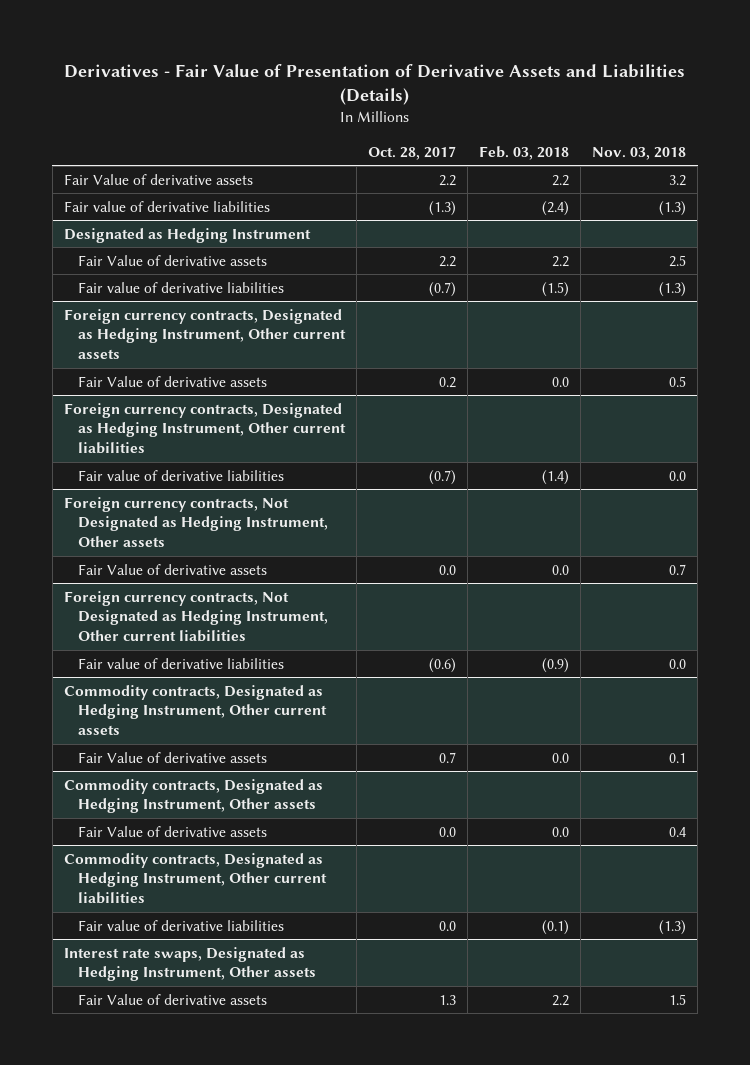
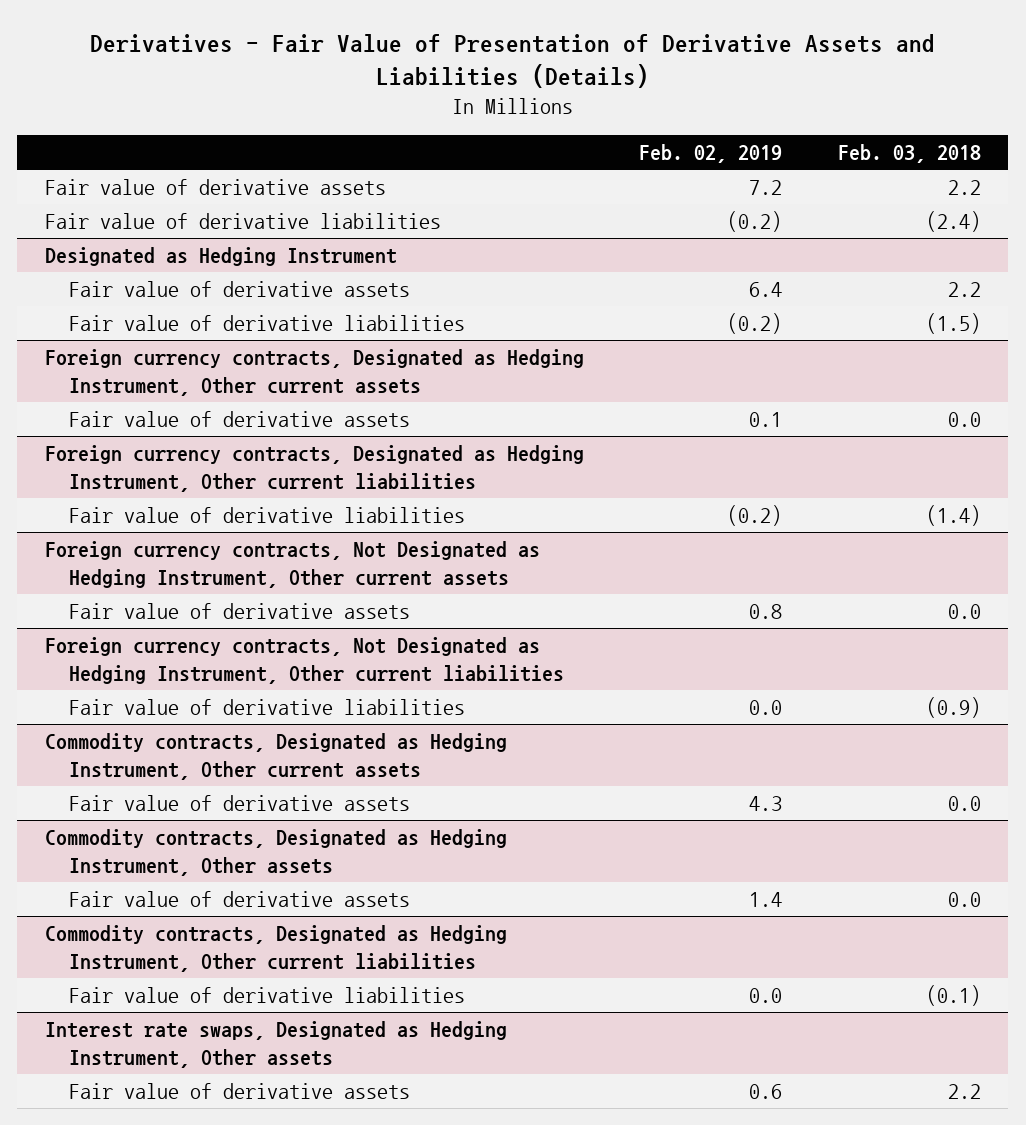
- | Oct. 28, 2017 | Feb. 03, 2018 | Nov. 03, 2018
+ | Feb. 02, 2019 | Feb. 03, 2018
- Fair Value of derivative assets | 2.2 | 2.2 | 3.2
+ Fair value of derivative assets | 7.2 | 2.2
@ Designated as Hedging Instrument
- Fair Value of derivative assets | 2.2 | 2.2 | 2.5
+ Fair value of derivative assets | 6.4 | 2.2
@ Foreign currency contracts, Designated as Hedging Instrument, Other current assets
- Fair Value of derivative assets | 0.2 | 0.0 | 0.5
+ Fair value of derivative assets | 0.1 | 0.0
- Foreign currency contracts, Not Designated as Hedging Instrument, Other assets
- Fair Value of derivative assets | 0.0 | 0.0 | 0.7
+ Foreign currency contracts, Not Designated as Hedging Instrument, Other current assets
+ Fair value of derivative assets | 0.8 | 0.0
@ Commodity contracts, Designated as Hedging Instrument, Other current assets
- Fair Value of derivative assets | 0.7 | 0.0 | 0.1
+ Fair value of derivative assets | 4.3 | 0.0
@ Commodity contracts, Designated as Hedging Instrument, Other assets
- Fair Value of derivative assets | 0.0 | 0.0 | 0.4
+ Fair value of derivative assets | 1.4 | 0.0
@ Interest rate swaps, Designated as Hedging Instrument, Other assets
- Fair Value of derivative assets | 1.3 | 2.2 | 1.5
+ Fair value of derivative assets | 0.6 | 2.2

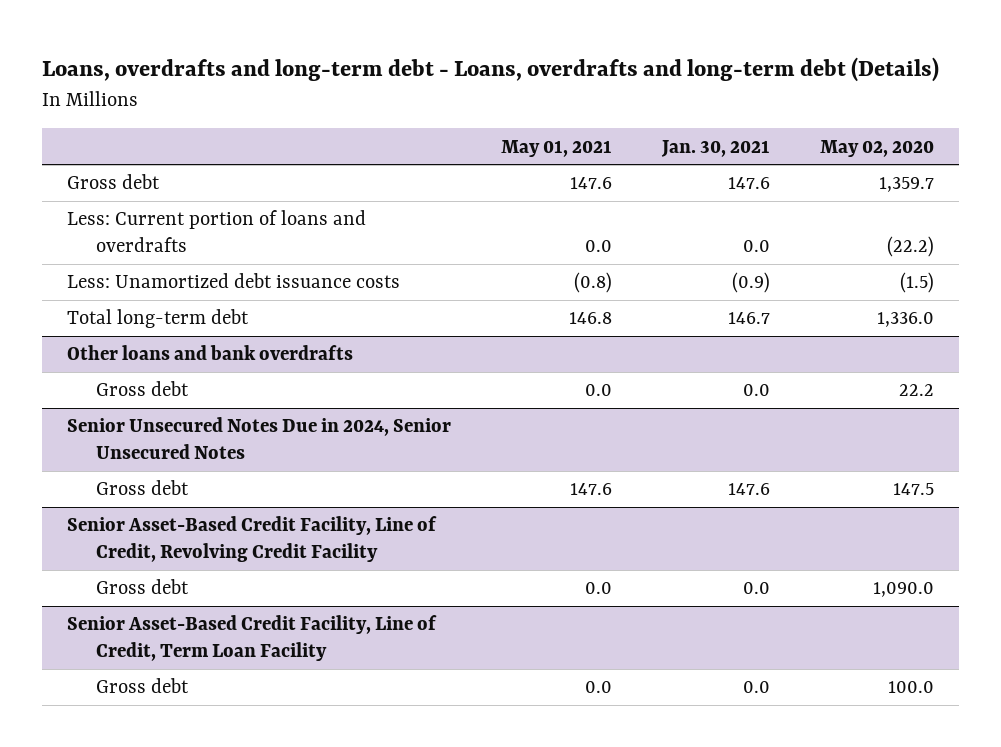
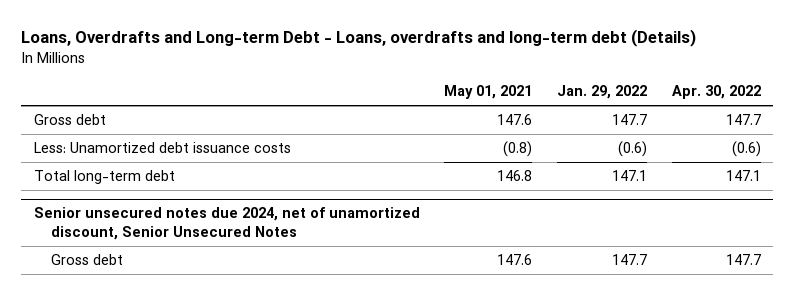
- Loans, overdrafts and long-term debt - Loans, overdrafts and long-term debt (Details)
+ Loans, Overdrafts and Long-term Debt - Loans, overdrafts and long-term debt (Details)
- | May 01, 2021 | Jan. 30, 2021 | May 02, 2020
+ | May 01, 2021 | Jan. 29, 2022 | Apr. 30, 2022
- Less: Current portion of loans and overdrafts | 0.0 | 0.0 | (22.2)
- Other loans and bank overdrafts
- Gross debt | 0.0 | 0.0 | 22.2
- Senior Unsecured Notes Due in 2024, Senior Unsecured Notes
+ Senior unsecured notes due 2024, net of unamortized discount, Senior Unsecured Notes
- Senior Asset-Based Credit Facility, Line of Credit, Revolving Credit Facility
- Gross debt | 0.0 | 0.0 | 1,090.0
- Senior Asset-Based Credit Facility, Line of Credit, Term Loan Facility
- Gross debt | 0.0 | 0.0 | 100.0

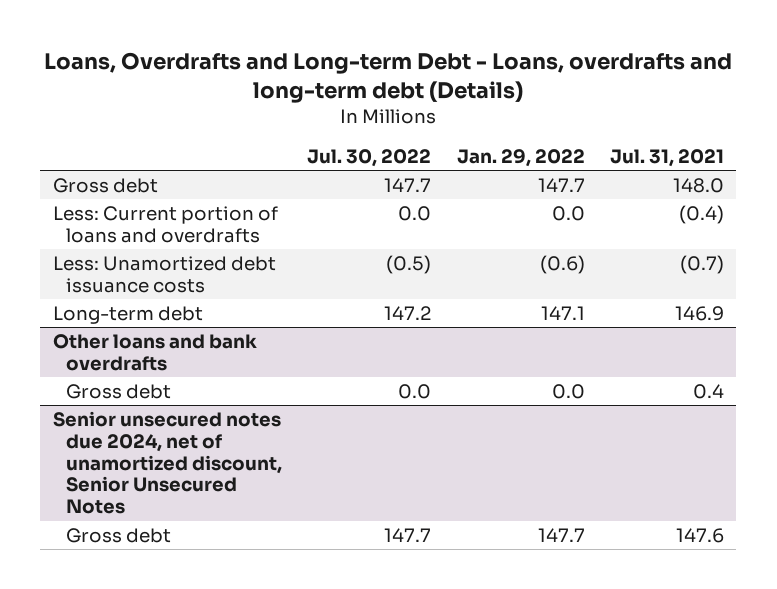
- | May 01, 2021 | Jan. 29, 2022 | Apr. 30, 2022
+ | Jul. 30, 2022 | Jan. 29, 2022 | Jul. 31, 2021
+ Less: Current portion of loans and overdrafts | 0.0 | 0.0 | (0.4)
- Total long-term debt | 146.8 | 147.1 | 147.1
+ Long-term debt | 147.2 | 147.1 | 146.9
+ Other loans and bank overdrafts
+ Gross debt | 0.0 | 0.0 | 0.4

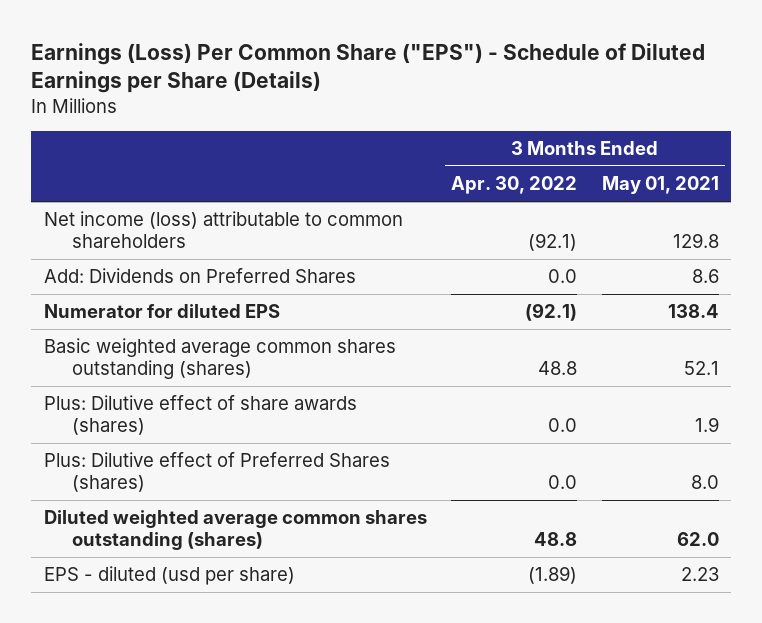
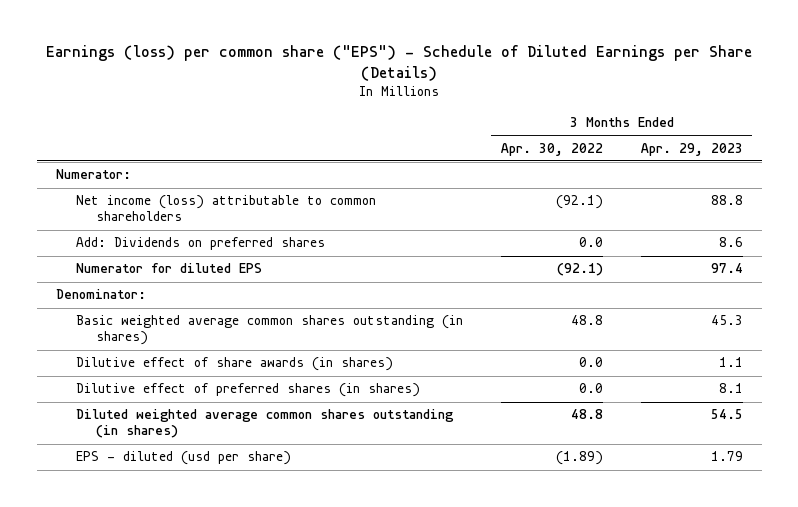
- Earnings (Loss) Per Common Share ("EPS") - Schedule of Diluted Earnings per Share (Details)
+ Earnings (loss) per common share ("EPS") - Schedule of Diluted Earnings per Share (Details)
- | 3 Months Ended Apr. 30, 2022 | 3 Months Ended May 01, 2021
+ | 3 Months Ended Apr. 30, 2022 | 3 Months Ended Apr. 29, 2023
+ Numerator:
- Add: Dividends on Preferred Shares | 0.0 | 8.6
+ Add: Dividends on preferred shares | 0.0 | 8.6
- Basic weighted average common shares outstanding (shares) | 48.8 | 52.1
- Plus: Dilutive effect of share awards (shares) | 0.0 | 1.9
- Plus: Dilutive effect of Preferred Shares (shares) | 0.0 | 8.0
- Diluted weighted average common shares outstanding (shares) | 48.8 | 62.0
+ Denominator:
+ Basic weighted average common shares outstanding (in shares) | 48.8 | 45.3
+ Dilutive effect of share awards (in shares) | 0.0 | 1.1
+ Dilutive effect of preferred shares (in shares) | 0.0 | 8.1
+ Diluted weighted average common shares outstanding (in shares) | 48.8 | 54.5

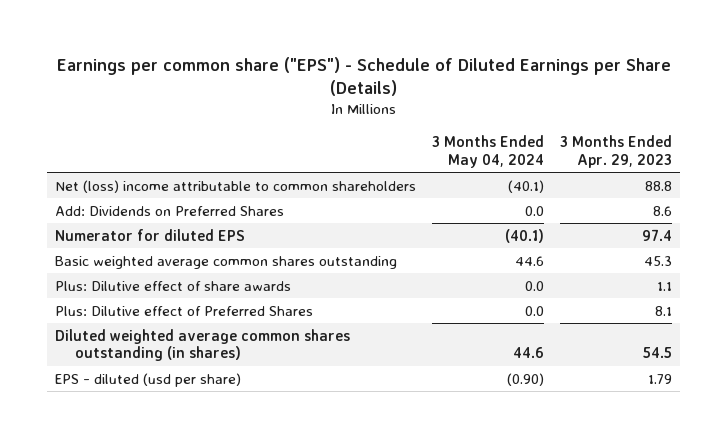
- Earnings (loss) per common share ("EPS") - Schedule of Diluted Earnings per Share (Details)
+ Earnings per common share ("EPS") - Schedule of Diluted Earnings per Share (Details)
- | 3 Months Ended Apr. 30, 2022 | 3 Months Ended Apr. 29, 2023
+ | 3 Months Ended May 04, 2024 | 3 Months Ended Apr. 29, 2023
- Numerator:
- Net income (loss) attributable to common shareholders | (92.1) | 88.8
- Add: Dividends on preferred shares | 0.0 | 8.6
+ Net (loss) income attributable to common shareholders | (40.1) | 88.8
+ Add: Dividends on Preferred Shares | 0.0 | 8.6
- Denominator:
- Basic weighted average common shares outstanding (in shares) | 48.8 | 45.3
- Dilutive effect of share awards (in shares) | 0.0 | 1.1
- Dilutive effect of preferred shares (in shares) | 0.0 | 8.1
+ Basic weighted average common shares outstanding | 44.6 | 45.3
+ Plus: Dilutive effect of share awards | 0.0 | 1.1
+ Plus: Dilutive effect of Preferred Shares | 0.0 | 8.1

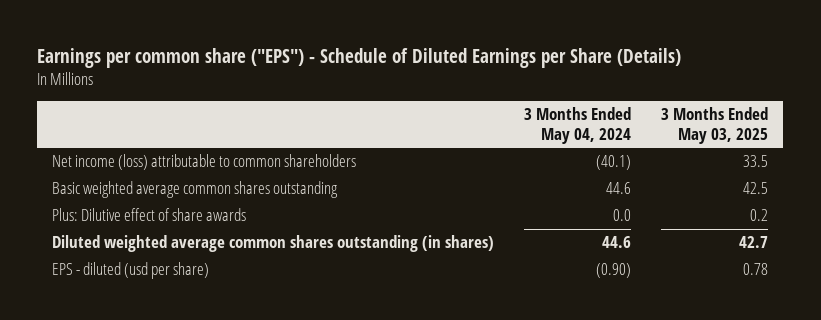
- | 3 Months Ended May 04, 2024 | 3 Months Ended Apr. 29, 2023
+ | 3 Months Ended May 04, 2024 | 3 Months Ended May 03, 2025
- Net (loss) income attributable to common shareholders | (40.1) | 88.8
- Add: Dividends on Preferred Shares | 0.0 | 8.6
- Numerator for diluted EPS | (40.1) | 97.4
+ Net income (loss) attributable to common shareholders | (40.1) | 33.5
- Plus: Dilutive effect of Preferred Shares | 0.0 | 8.1

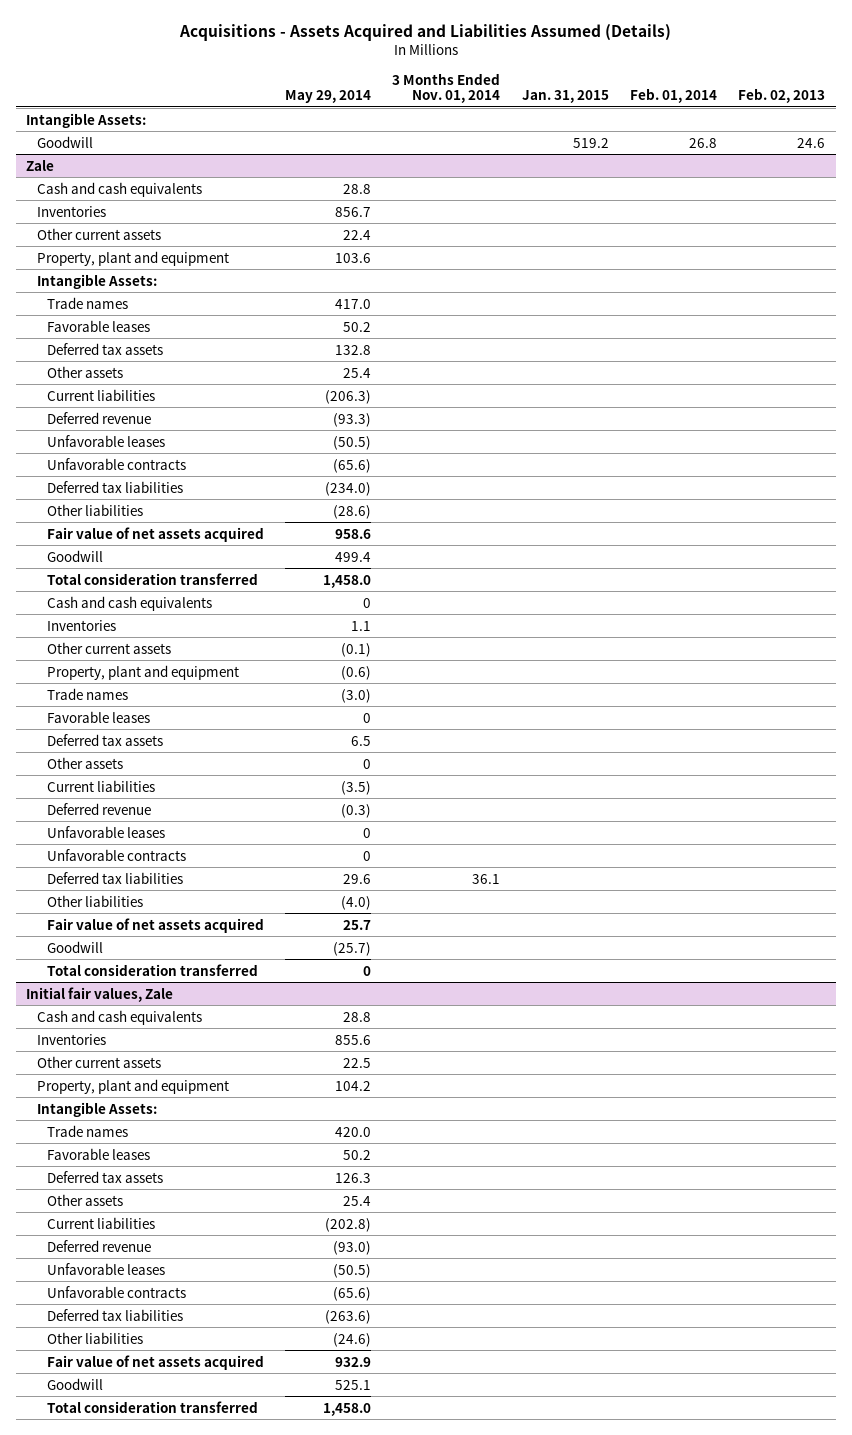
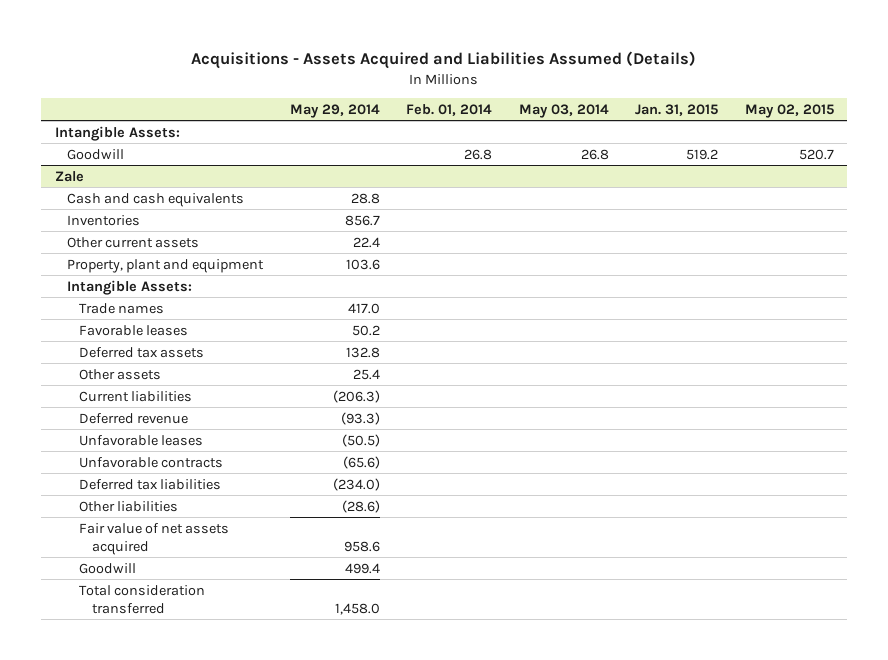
- | May 29, 2014 | 3 Months Ended Nov. 01, 2014 | Jan. 31, 2015 | Feb. 01, 2014 | Feb. 02, 2013
+ | May 29, 2014 | Feb. 01, 2014 | May 03, 2014 | Jan. 31, 2015 | May 02, 2015
@ Zale
- Cash and cash equivalents | 0 | | | |
- Inventories | 1.1 | | | |
- Other current assets | (0.1) | | | |
- Property, plant and equipment | (0.6) | | | |
- Trade names | (3.0) | | | |
- Favorable leases | 0 | | | |
- Deferred tax assets | 6.5 | | | |
- Other assets | 0 | | | |
- Current liabilities | (3.5) | | | |
- Deferred revenue | (0.3) | | | |
- Unfavorable leases | 0 | | | |
- Unfavorable contracts | 0 | | | |
- Deferred tax liabilities | 29.6 | 36.1 | | |
- Other liabilities | (4.0) | | | |
- Fair value of net assets acquired | 25.7 | | | |
- Goodwill | (25.7) | | | |
- Total consideration transferred | 0 | | | |
- Initial fair values, Zale
- Cash and cash equivalents | 28.8 | | | |
- Inventories | 855.6 | | | |
- Other current assets | 22.5 | | | |
- Property, plant and equipment | 104.2 | | | |
- Intangible Assets:
- Trade names | 420.0 | | | |
- Favorable leases | 50.2 | | | |
- Deferred tax assets | 126.3 | | | |
- Other assets | 25.4 | | | |
- Current liabilities | (202.8) | | | |
- Deferred revenue | (93.0) | | | |
- Unfavorable leases | (50.5) | | | |
- Unfavorable contracts | (65.6) | | | |
- Deferred tax liabilities | (263.6) | | | |
- Other liabilities | (24.6) | | | |
- Fair value of net assets acquired | 932.9 | | | |
- Goodwill | 525.1 | | | |
- Total consideration transferred | 1,458.0 | | | |

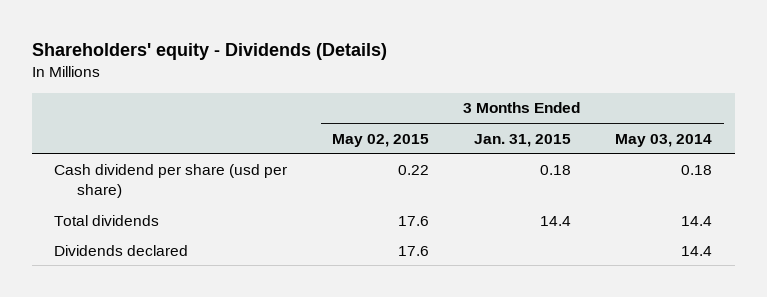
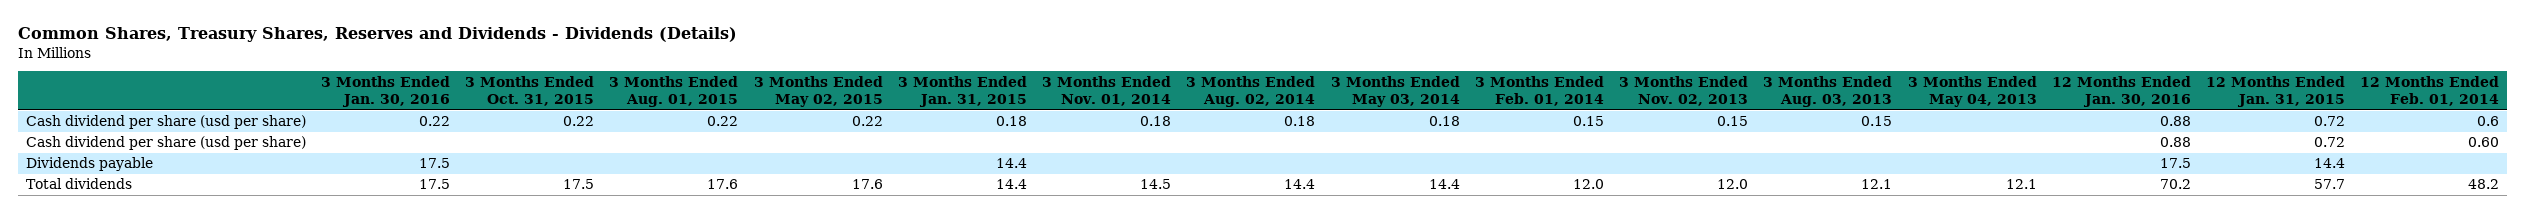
- Shareholders' equity - Dividends (Details)
+ Common Shares, Treasury Shares, Reserves and Dividends - Dividends (Details)
- | 3 Months Ended May 02, 2015 | 3 Months Ended Jan. 31, 2015 | 3 Months Ended May 03, 2014
+ | 3 Months Ended Jan. 30, 2016 | 3 Months Ended Oct. 31, 2015 | 3 Months Ended Aug. 01, 2015 | 3 Months Ended May 02, 2015 | 3 Months Ended Jan. 31, 2015 | 3 Months Ended Nov. 01, 2014 | 3 Months Ended Aug. 02, 2014 | 3 Months Ended May 03, 2014 | 3 Months Ended Feb. 01, 2014 | 3 Months Ended Nov. 02, 2013 | 3 Months Ended Aug. 03, 2013 | 3 Months Ended May 04, 2013 | 12 Months Ended Jan. 30, 2016 | 12 Months Ended Jan. 31, 2015 | 12 Months Ended Feb. 01, 2014
+ Cash dividend per share (usd per share) | | | | | | | | | | | | | 0.88 | 0.72 | 0.60
+ Dividends payable | 17.5 | | | | 14.4 | | | | | | | | 17.5 | 14.4 |
- Dividends declared | 17.6 | | 14.4

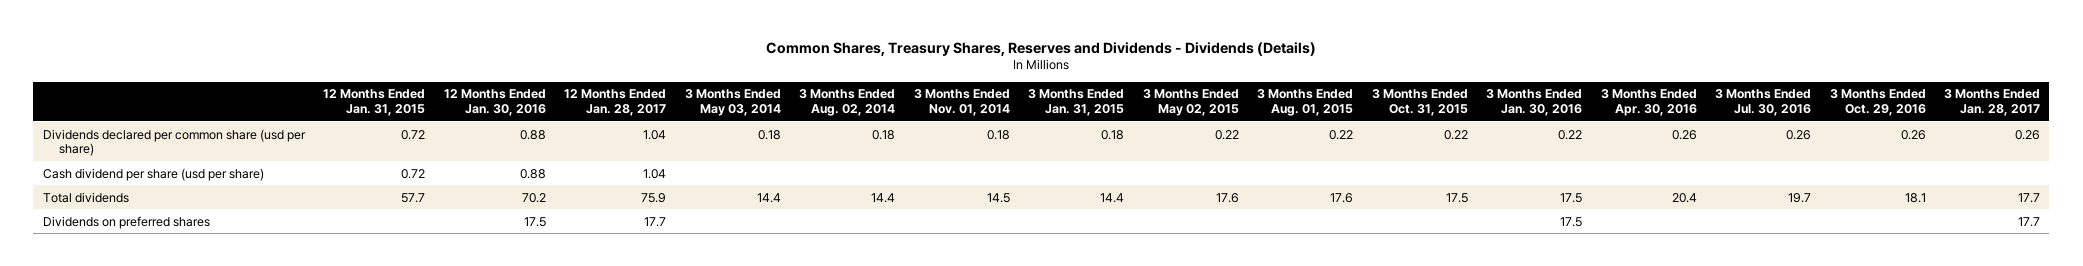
- | 3 Months Ended Jan. 30, 2016 | 3 Months Ended Oct. 31, 2015 | 3 Months Ended Aug. 01, 2015 | 3 Months Ended May 02, 2015 | 3 Months Ended Jan. 31, 2015 | 3 Months Ended Nov. 01, 2014 | 3 Months Ended Aug. 02, 2014 | 3 Months Ended May 03, 2014 | 3 Months Ended Feb. 01, 2014 | 3 Months Ended Nov. 02, 2013 | 3 Months Ended Aug. 03, 2013 | 3 Months Ended May 04, 2013 | 12 Months Ended Jan. 30, 2016 | 12 Months Ended Jan. 31, 2015 | 12 Months Ended Feb. 01, 2014
+ | 12 Months Ended Jan. 31, 2015 | 12 Months Ended Jan. 30, 2016 | 12 Months Ended Jan. 28, 2017 | 3 Months Ended May 03, 2014 | 3 Months Ended Aug. 02, 2014 | 3 Months Ended Nov. 01, 2014 | 3 Months Ended Jan. 31, 2015 | 3 Months Ended May 02, 2015 | 3 Months Ended Aug. 01, 2015 | 3 Months Ended Oct. 31, 2015 | 3 Months Ended Jan. 30, 2016 | 3 Months Ended Apr. 30, 2016 | 3 Months Ended Jul. 30, 2016 | 3 Months Ended Oct. 29, 2016 | 3 Months Ended Jan. 28, 2017
- Cash dividend per share (usd per share) | 0.22 | 0.22 | 0.22 | 0.22 | 0.18 | 0.18 | 0.18 | 0.18 | 0.15 | 0.15 | 0.15 | | 0.88 | 0.72 | 0.6
+ Dividends declared per common share (usd per share) | 0.72 | 0.88 | 1.04 | 0.18 | 0.18 | 0.18 | 0.18 | 0.22 | 0.22 | 0.22 | 0.22 | 0.26 | 0.26 | 0.26 | 0.26
- Dividends payable | 17.5 | | | | 14.4 | | | | | | | | 17.5 | 14.4 |
+ Dividends on preferred shares | | 17.5 | 17.7 | | | | | | | | 17.5 | | | | 17.7

